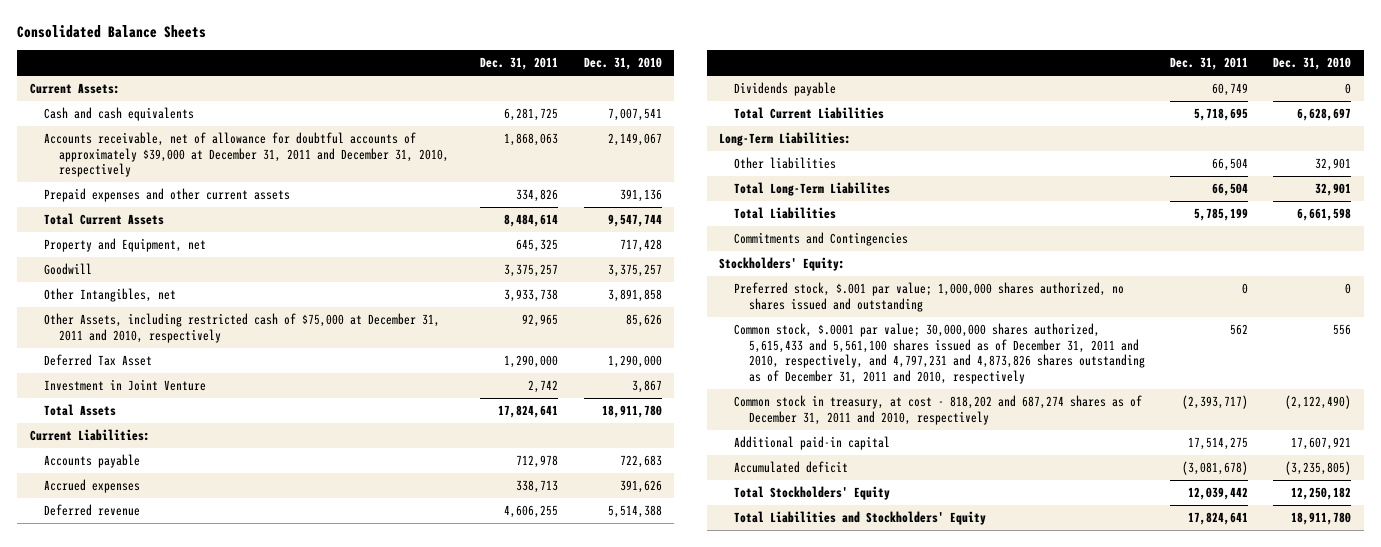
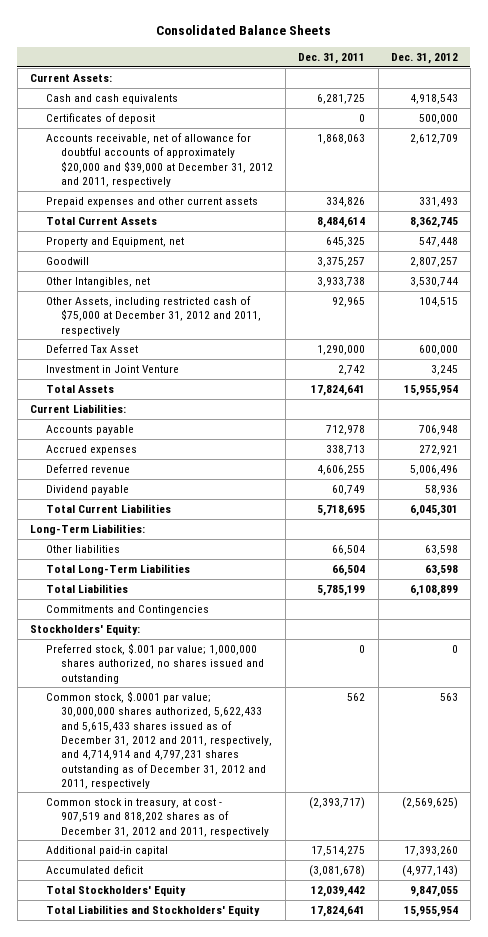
- | Dec. 31, 2011 | Dec. 31, 2010
+ | Dec. 31, 2011 | Dec. 31, 2012
- Accounts receivable, net of allowance for doubtful accounts of approximately $39,000 at December 31, 2011 and December 31, 2010, respectively | 1,868,063 | 2,149,067
+ Certificates of deposit | 0 | 500,000
+ Accounts receivable, net of allowance for doubtful accounts of approximately $20,000 and $39,000 at December 31, 2012 and 2011, respectively | 1,868,063 | 2,612,709
- Other Assets, including restricted cash of $75,000 at December 31, 2011 and 2010, respectively | 92,965 | 85,626
+ Other Assets, including restricted cash of $75,000 at December 31, 2012 and 2011, respectively | 92,965 | 104,515
- Dividends payable | 60,749 | 0
+ Dividend payable | 60,749 | 58,936
- Total Long-Term Liabilites | 66,504 | 32,901
+ Total Long-Term Liabilities | 66,504 | 63,598
- Common stock, $.0001 par value; 30,000,000 shares authorized, 5,615,433 and 5,561,100 shares issued as of December 31, 2011 and 2010, respectively, and 4,797,231 and 4,873,826 shares outstanding as of December 31, 2011 and 2010, respectively | 562 | 556
- Common stock in treasury, at cost - 818,202 and 687,274 shares as of December 31, 2011 and 2010, respectively | (2,393,717) | (2,122,490)
+ Common stock, $.0001 par value; 30,000,000 shares authorized, 5,622,433 and 5,615,433 shares issued as of December 31, 2012 and 2011, respectively, and 4,714,914 and 4,797,231 shares outstanding as of December 31, 2012 and 2011, respectively | 562 | 563
+ Common stock in treasury, at cost - 907,519 and 818,202 shares as of December 31, 2012 and 2011, respectively | (2,393,717) | (2,569,625)

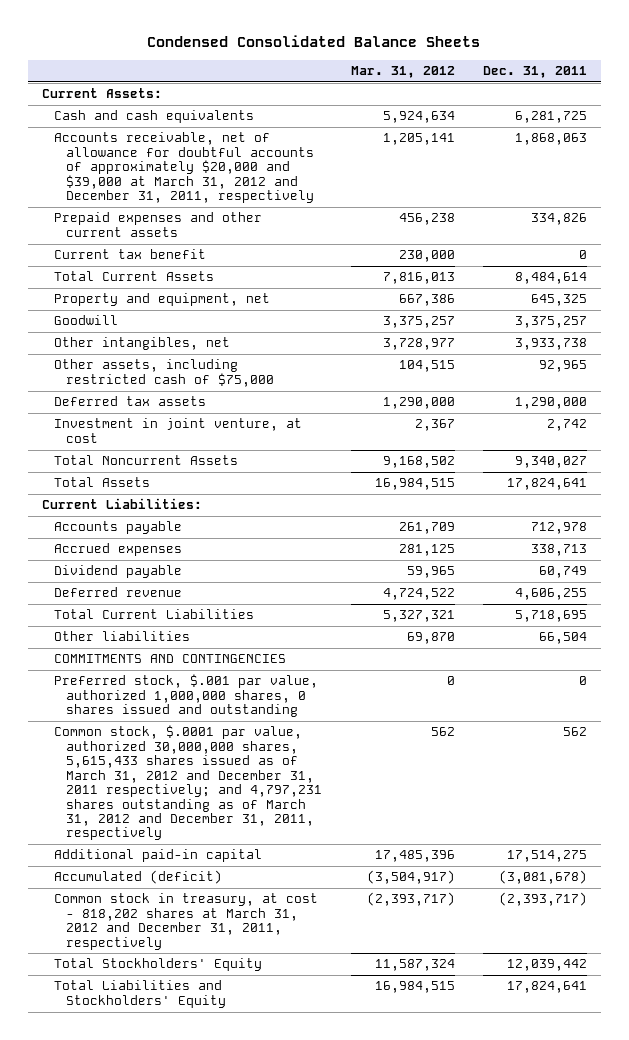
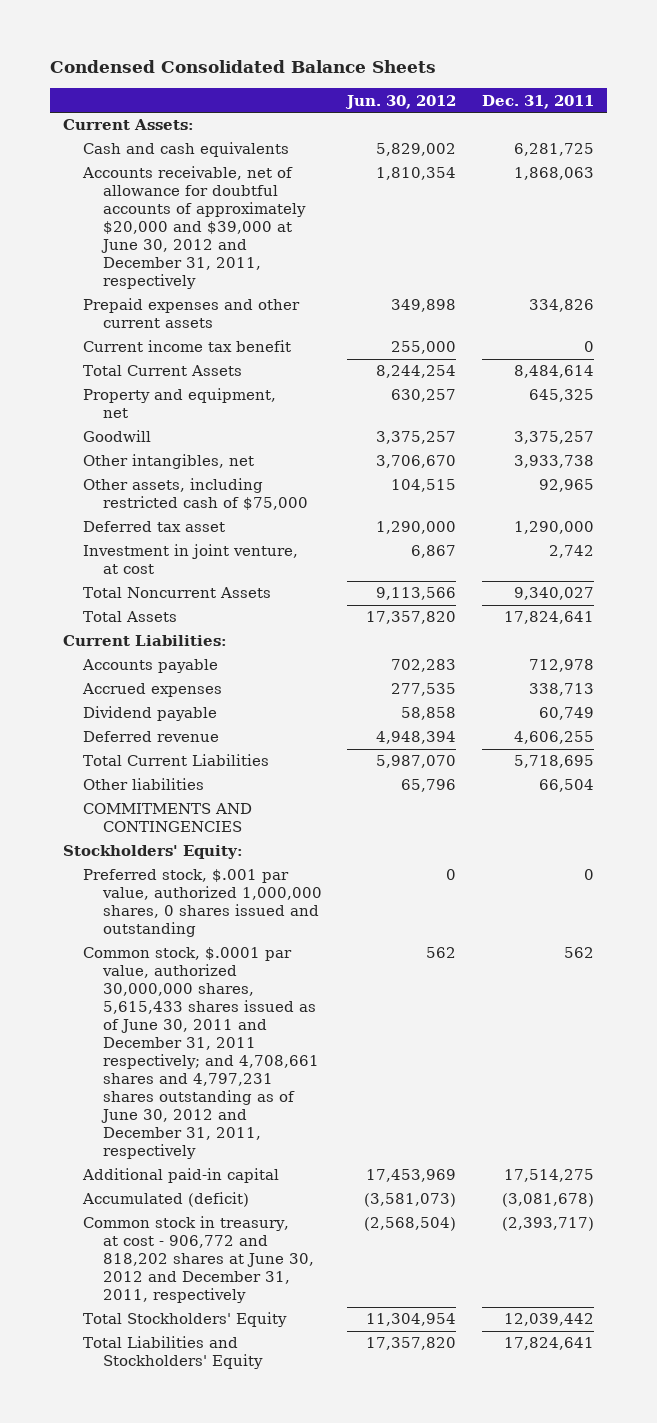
- | Mar. 31, 2012 | Dec. 31, 2011
+ | Jun. 30, 2012 | Dec. 31, 2011
- Accounts receivable, net of allowance for doubtful accounts of approximately $20,000 and $39,000 at March 31, 2012 and December 31, 2011, respectively | 1,205,141 | 1,868,063
+ Accounts receivable, net of allowance for doubtful accounts of approximately $20,000 and $39,000 at June 30, 2012 and December 31, 2011, respectively | 1,810,354 | 1,868,063
- Current tax benefit | 230,000 | 0
+ Current income tax benefit | 255,000 | 0
- Deferred tax assets | 1,290,000 | 1,290,000
+ Deferred tax asset | 1,290,000 | 1,290,000
+ Stockholders' Equity:
- Common stock, $.0001 par value, authorized 30,000,000 shares, 5,615,433 shares issued as of March 31, 2012 and December 31, 2011 respectively; and 4,797,231 shares outstanding as of March 31, 2012 and December 31, 2011, respectively | 562 | 562
+ Common stock, $.0001 par value, authorized 30,000,000 shares, 5,615,433 shares issued as of June 30, 2011 and December 31, 2011 respectively; and 4,708,661 shares and 4,797,231 shares outstanding as of June 30, 2012 and December 31, 2011, respectively | 562 | 562
- Common stock in treasury, at cost - 818,202 shares at March 31, 2012 and December 31, 2011, respectively | (2,393,717) | (2,393,717)
+ Common stock in treasury, at cost - 906,772 and 818,202 shares at June 30, 2012 and December 31, 2011, respectively | (2,568,504) | (2,393,717)

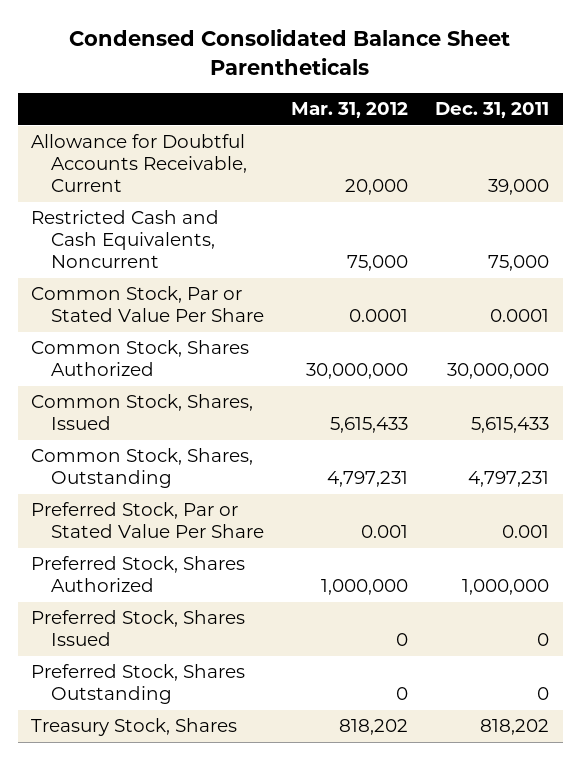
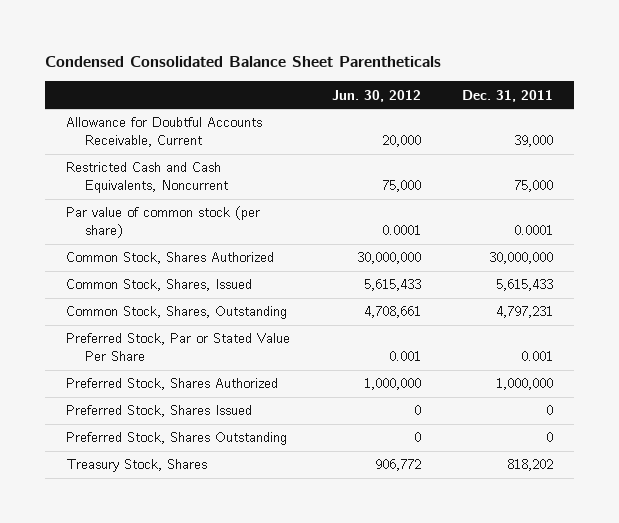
- | Mar. 31, 2012 | Dec. 31, 2011
+ | Jun. 30, 2012 | Dec. 31, 2011
- Common Stock, Par or Stated Value Per Share | 0.0001 | 0.0001
+ Par value of common stock (per share) | 0.0001 | 0.0001

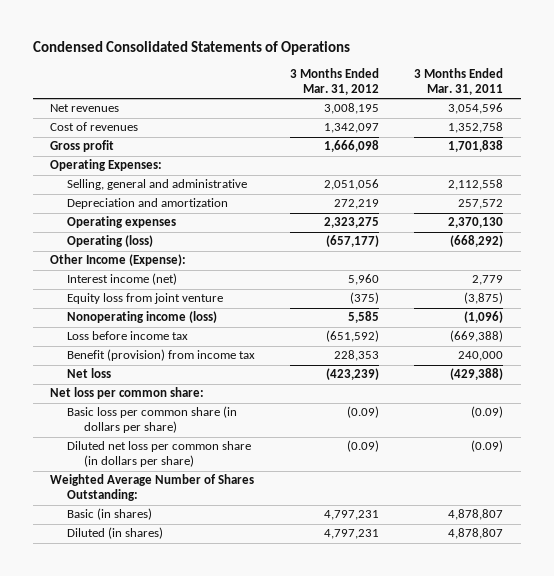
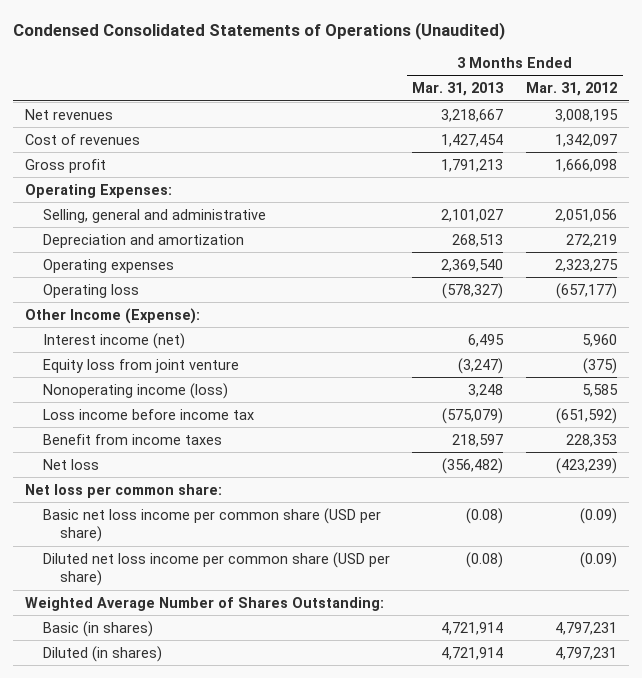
- Condensed Consolidated Statements of Operations
+ Condensed Consolidated Statements of Operations (Unaudited)
- | 3 Months Ended Mar. 31, 2012 | 3 Months Ended Mar. 31, 2011
+ | 3 Months Ended Mar. 31, 2013 | 3 Months Ended Mar. 31, 2012
- Operating (loss) | (657,177) | (668,292)
+ Operating loss | (578,327) | (657,177)
- Loss before income tax | (651,592) | (669,388)
- Benefit (provision) from income tax | 228,353 | 240,000
+ Loss income before income tax | (575,079) | (651,592)
+ Benefit from income taxes | 218,597 | 228,353
- Basic loss per common share (in dollars per share) | (0.09) | (0.09)
- Diluted net loss per common share (in dollars per share) | (0.09) | (0.09)
+ Basic net loss income per common share (USD per share) | (0.08) | (0.09)
+ Diluted net loss income per common share (USD per share) | (0.08) | (0.09)

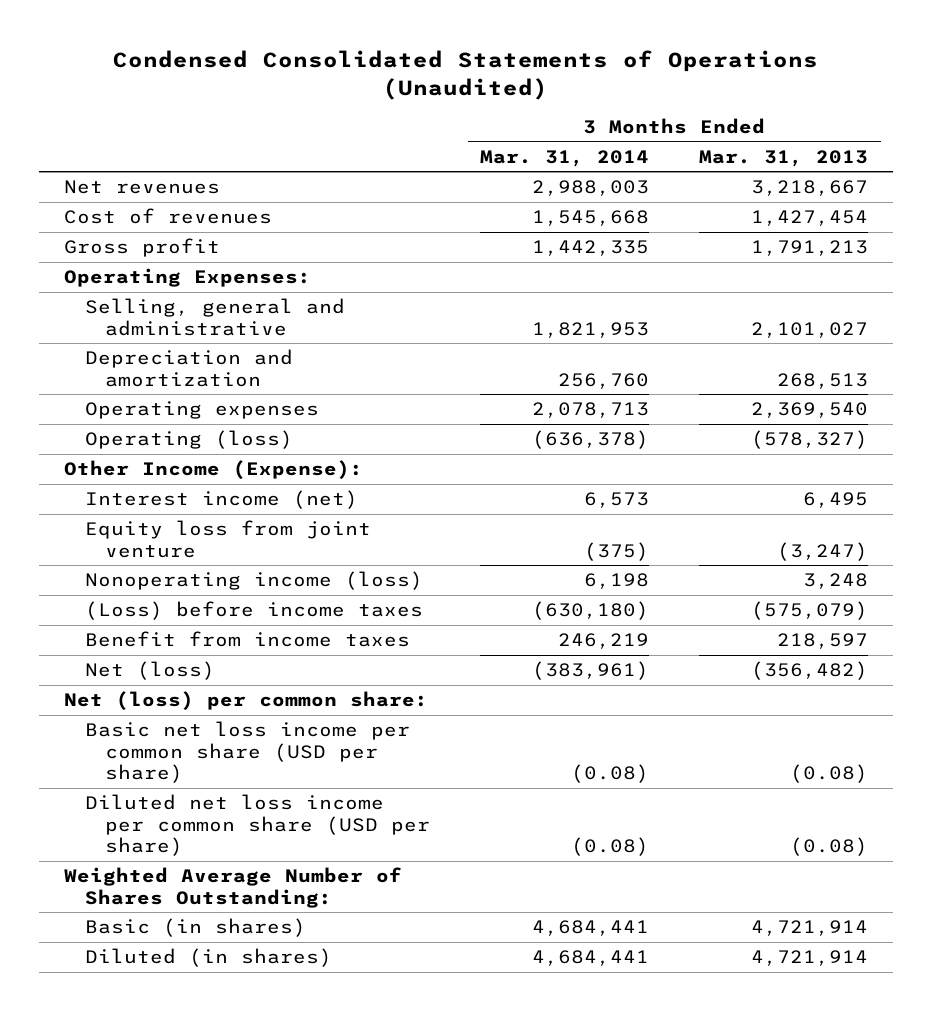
- | 3 Months Ended Mar. 31, 2013 | 3 Months Ended Mar. 31, 2012
+ | 3 Months Ended Mar. 31, 2014 | 3 Months Ended Mar. 31, 2013
- Operating loss | (578,327) | (657,177)
+ Operating (loss) | (636,378) | (578,327)
- Loss income before income tax | (575,079) | (651,592)
+ (Loss) before income taxes | (630,180) | (575,079)
- Net loss | (356,482) | (423,239)
- Net loss per common share:
+ Net (loss) | (383,961) | (356,482)
+ Net (loss) per common share:

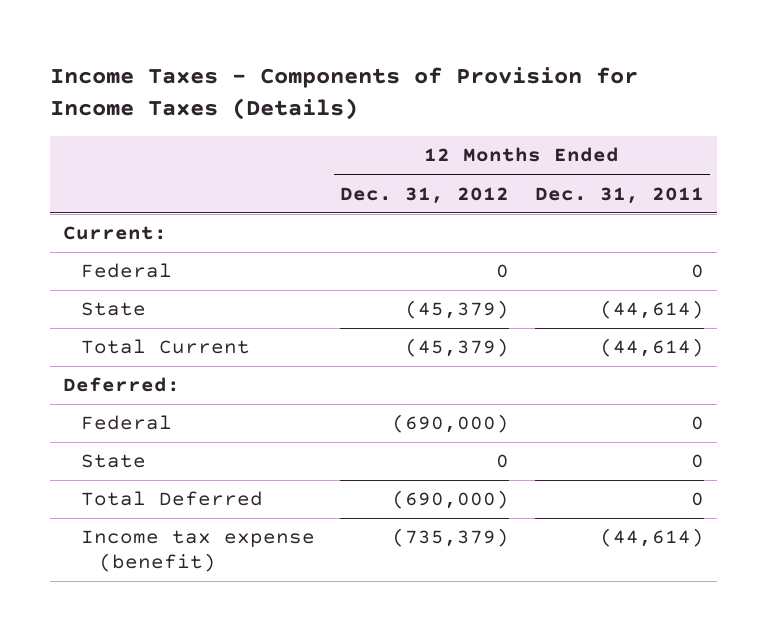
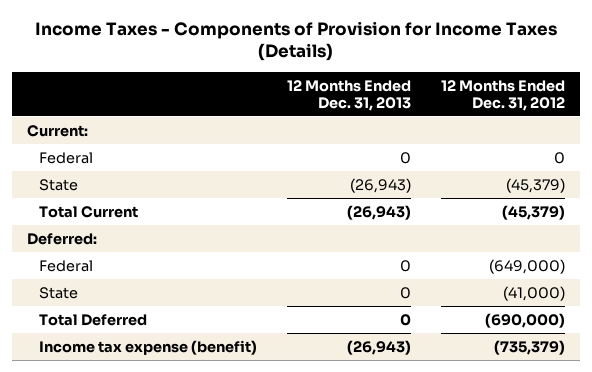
- | 12 Months Ended Dec. 31, 2012 | 12 Months Ended Dec. 31, 2011
+ | 12 Months Ended Dec. 31, 2013 | 12 Months Ended Dec. 31, 2012
- Federal | (690,000) | 0
- State | 0 | 0
+ Federal | 0 | (649,000)
+ State | 0 | (41,000)

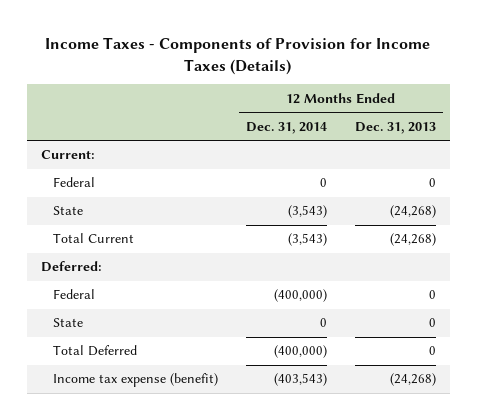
- | 12 Months Ended Dec. 31, 2013 | 12 Months Ended Dec. 31, 2012
+ | 12 Months Ended Dec. 31, 2014 | 12 Months Ended Dec. 31, 2013
- State | (26,943) | (45,379)
- Total Current | (26,943) | (45,379)
+ State | (3,543) | (24,268)
+ Total Current | (3,543) | (24,268)
- Income tax expense (benefit) | (26,943) | (735,379)
+ Income tax expense (benefit) | (403,543) | (24,268)

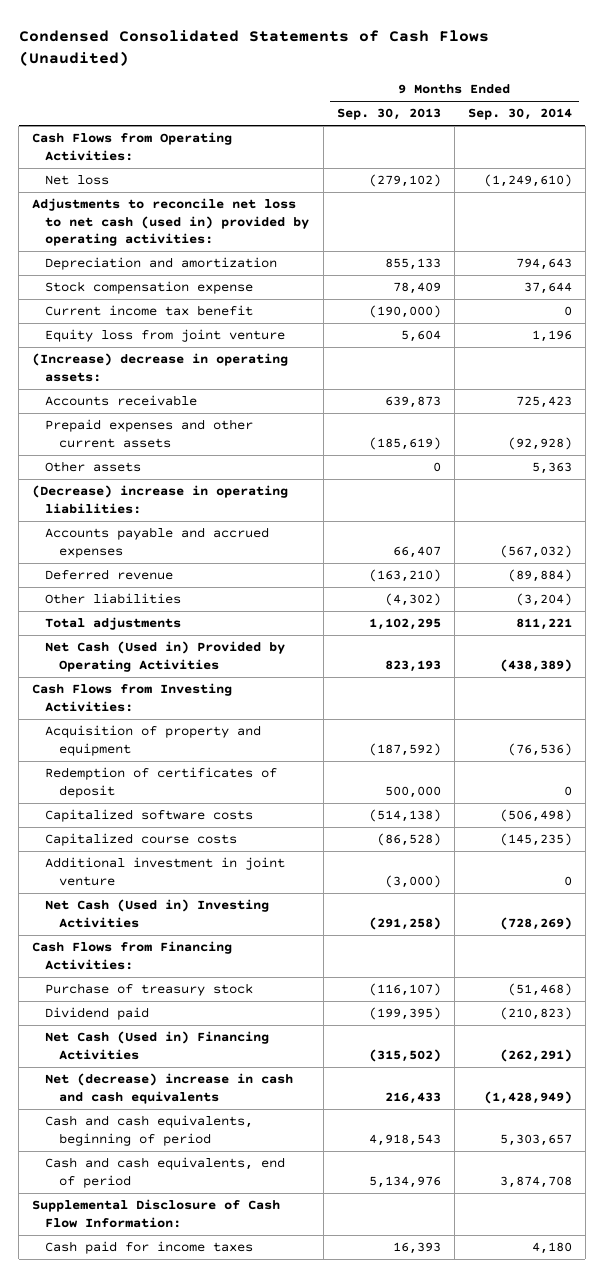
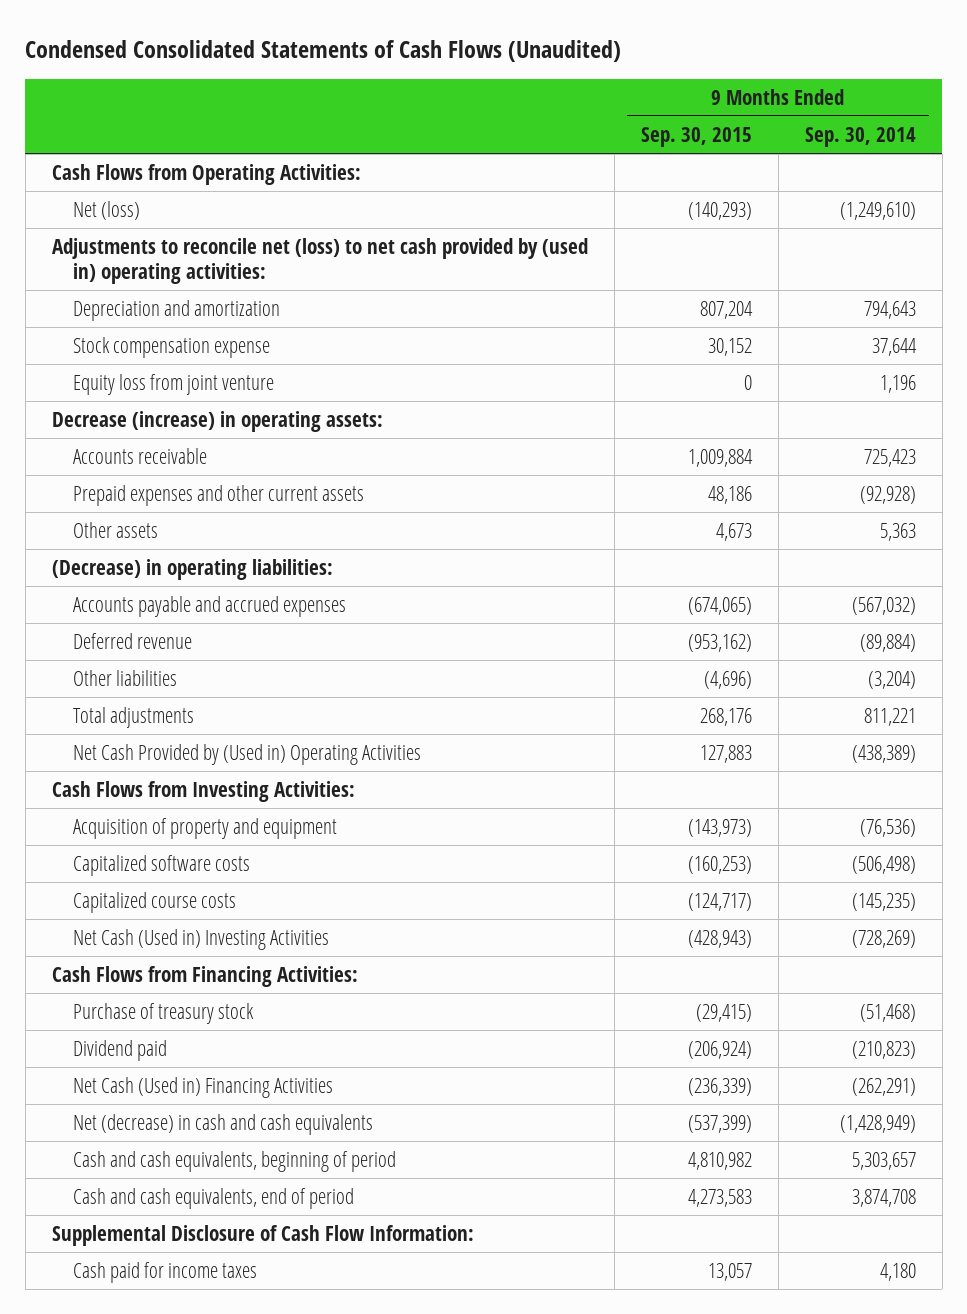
- | 9 Months Ended Sep. 30, 2013 | 9 Months Ended Sep. 30, 2014
+ | 9 Months Ended Sep. 30, 2015 | 9 Months Ended Sep. 30, 2014
- Net loss | (279,102) | (1,249,610)
- Adjustments to reconcile net loss to net cash (used in) provided by operating activities:
+ Net (loss) | (140,293) | (1,249,610)
+ Adjustments to reconcile net (loss) to net cash provided by (used in) operating activities:
- Current income tax benefit | (190,000) | 0
- (Increase) decrease in operating assets:
+ Decrease (increase) in operating assets:
- (Decrease) increase in operating liabilities:
+ (Decrease) in operating liabilities:
- Net Cash (Used in) Provided by Operating Activities | 823,193 | (438,389)
+ Net Cash Provided by (Used in) Operating Activities | 127,883 | (438,389)
- Redemption of certificates of deposit | 500,000 | 0
- Additional investment in joint venture | (3,000) | 0
- Net (decrease) increase in cash and cash equivalents | 216,433 | (1,428,949)
+ Net (decrease) in cash and cash equivalents | (537,399) | (1,428,949)

